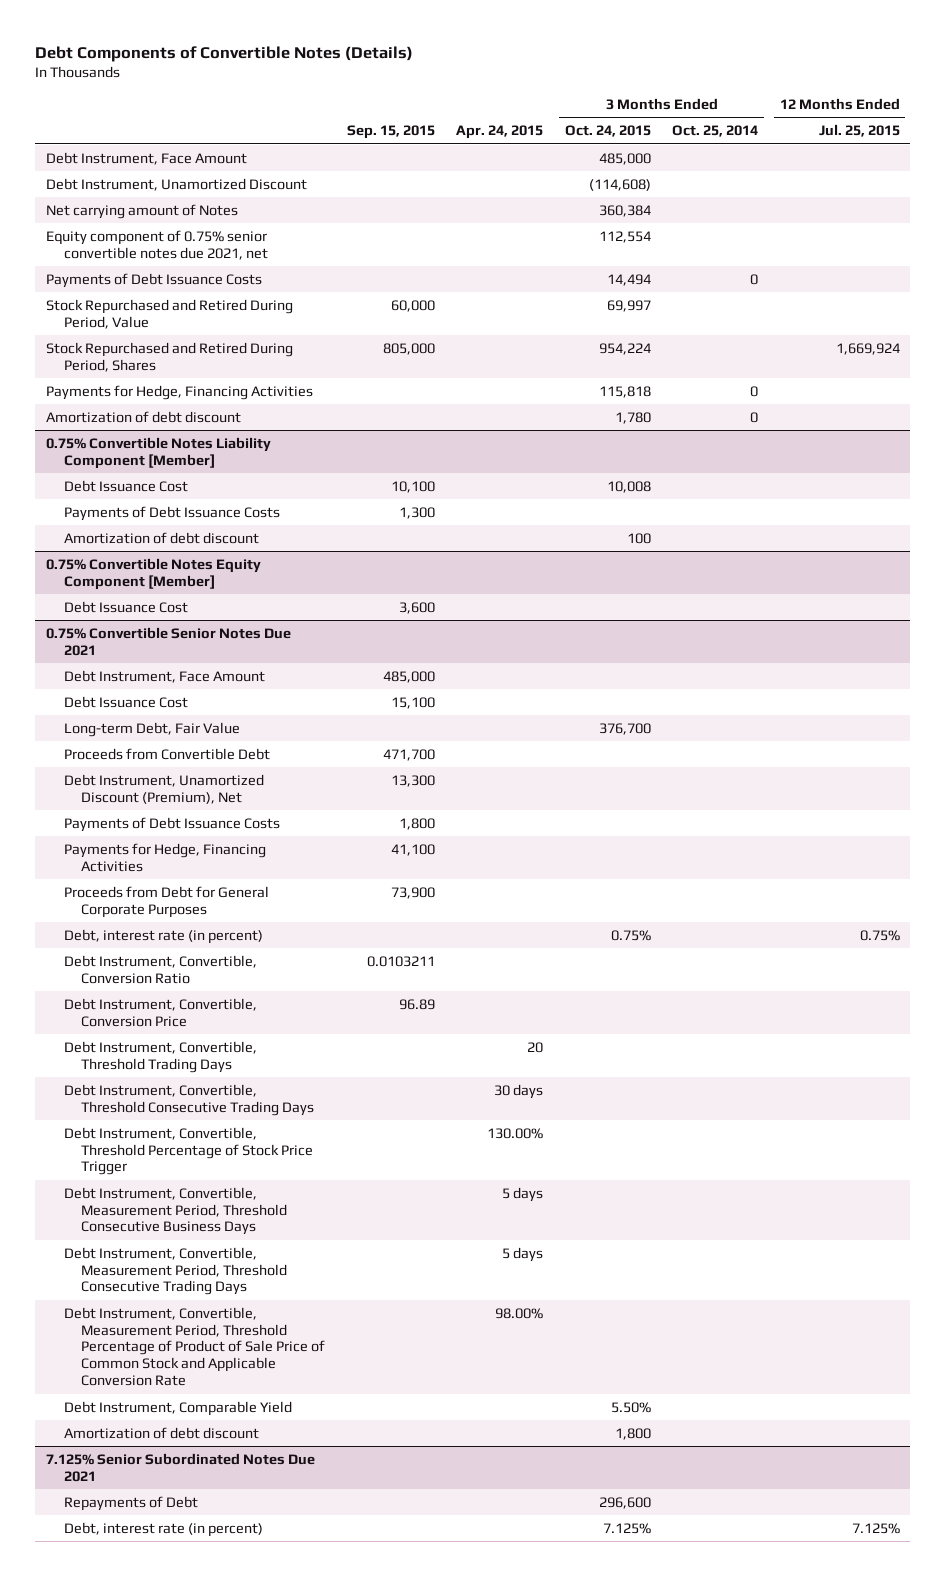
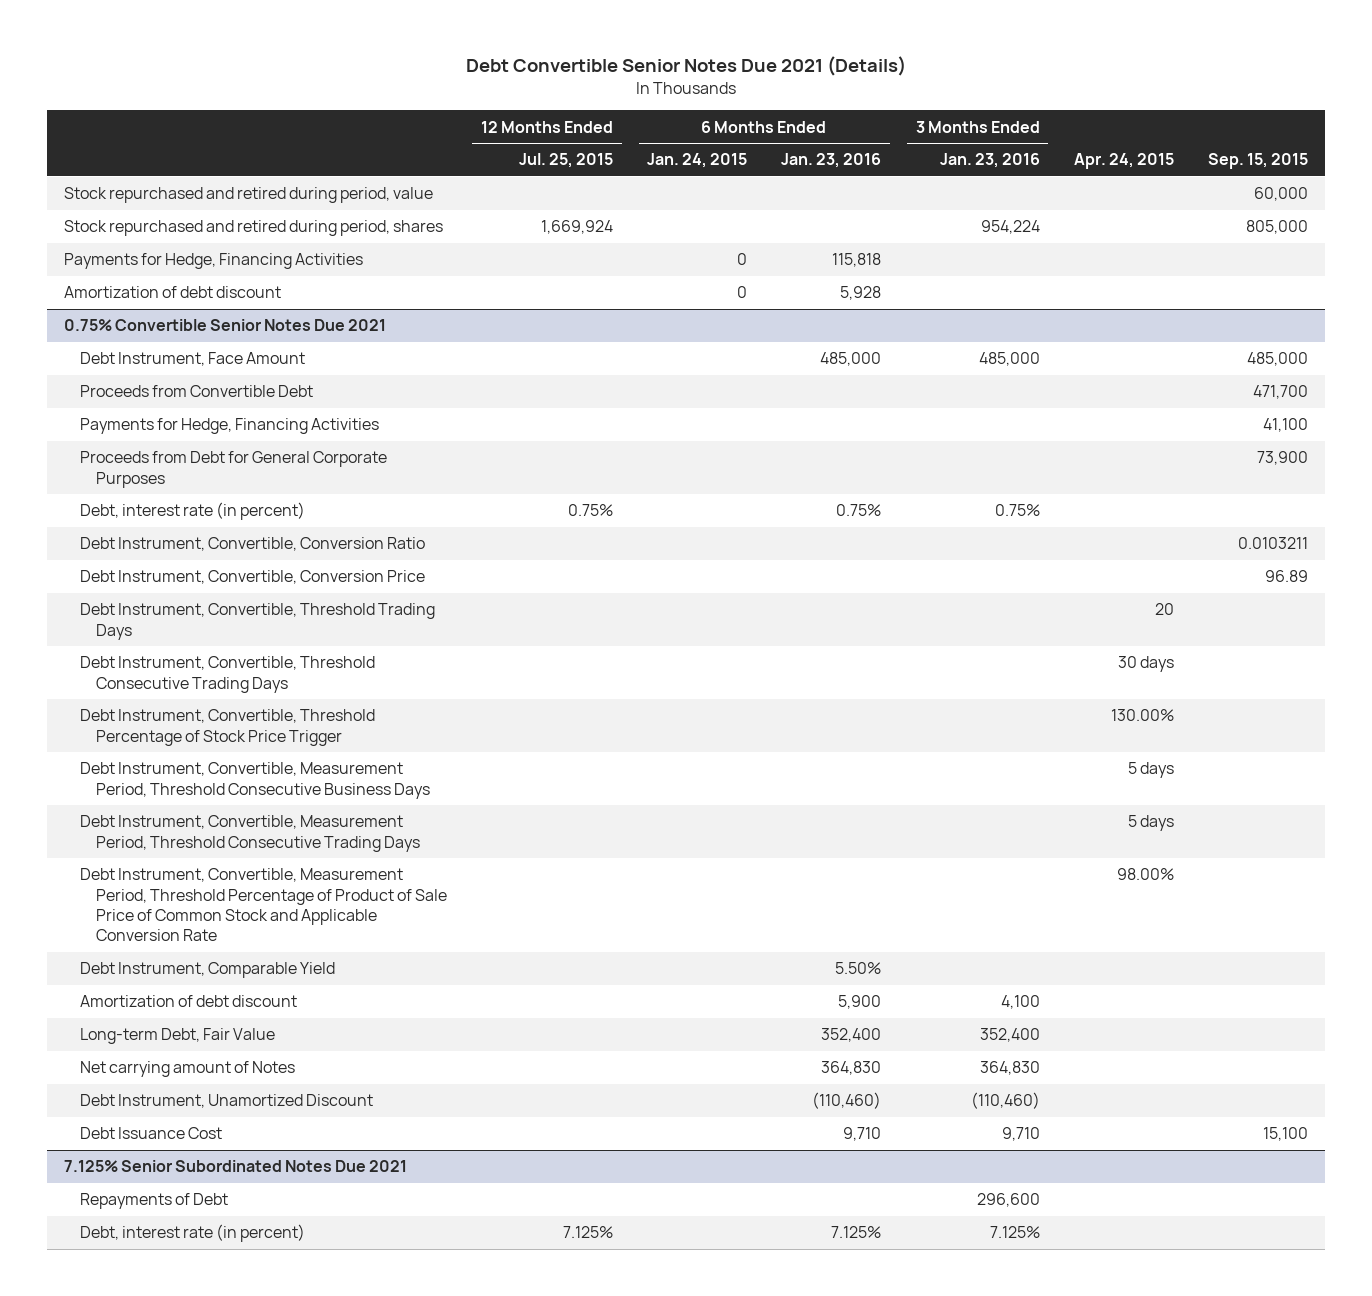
- Debt Components of Convertible Notes (Details)
+ Debt Convertible Senior Notes Due 2021 (Details)
- | Sep. 15, 2015 | Apr. 24, 2015 | 3 Months Ended Oct. 24, 2015 | 3 Months Ended Oct. 25, 2014 | 12 Months Ended Jul. 25, 2015
+ | 12 Months Ended Jul. 25, 2015 | 6 Months Ended Jan. 24, 2015 | 6 Months Ended Jan. 23, 2016 | 3 Months Ended Jan. 23, 2016 | Apr. 24, 2015 | Sep. 15, 2015
- Debt Instrument, Face Amount | | | 485,000 | |
- Debt Instrument, Unamortized Discount | | | (114,608) | |
- Net carrying amount of Notes | | | 360,384 | |
- Equity component of 0.75% senior convertible notes due 2021, net | | | 112,554 | |
- Payments of Debt Issuance Costs | | | 14,494 | 0 |
- Stock Repurchased and Retired During Period, Value | 60,000 | | 69,997 | |
- Stock Repurchased and Retired During Period, Shares | 805,000 | | 954,224 | | 1,669,924
+ Stock repurchased and retired during period, value | | | | | | 60,000
+ Stock repurchased and retired during period, shares | 1,669,924 | | | 954,224 | | 805,000
- 0.75% Convertible Notes Liability Component [Member]
- Debt Issuance Cost | 10,100 | | 10,008 | |
- Payments of Debt Issuance Costs | 1,300 | | | |
- Amortization of debt discount | | | 100 | |
- 0.75% Convertible Notes Equity Component [Member]
- Debt Issuance Cost | 3,600 | | | |
@ 0.75% Convertible Senior Notes Due 2021
- Debt Instrument, Unamortized Discount (Premium), Net | 13,300 | | | |
- Payments of Debt Issuance Costs | 1,800 | | | |
moved down: Long-term Debt, Fair Value | | | 352,400 | 352,400 | |
+ Net carrying amount of Notes | | | 364,830 | 364,830 | |
+ Debt Instrument, Unamortized Discount | | | (110,460) | (110,460) | |
moved down: Debt Issuance Cost | | | 9,710 | 9,710 | | 15,100

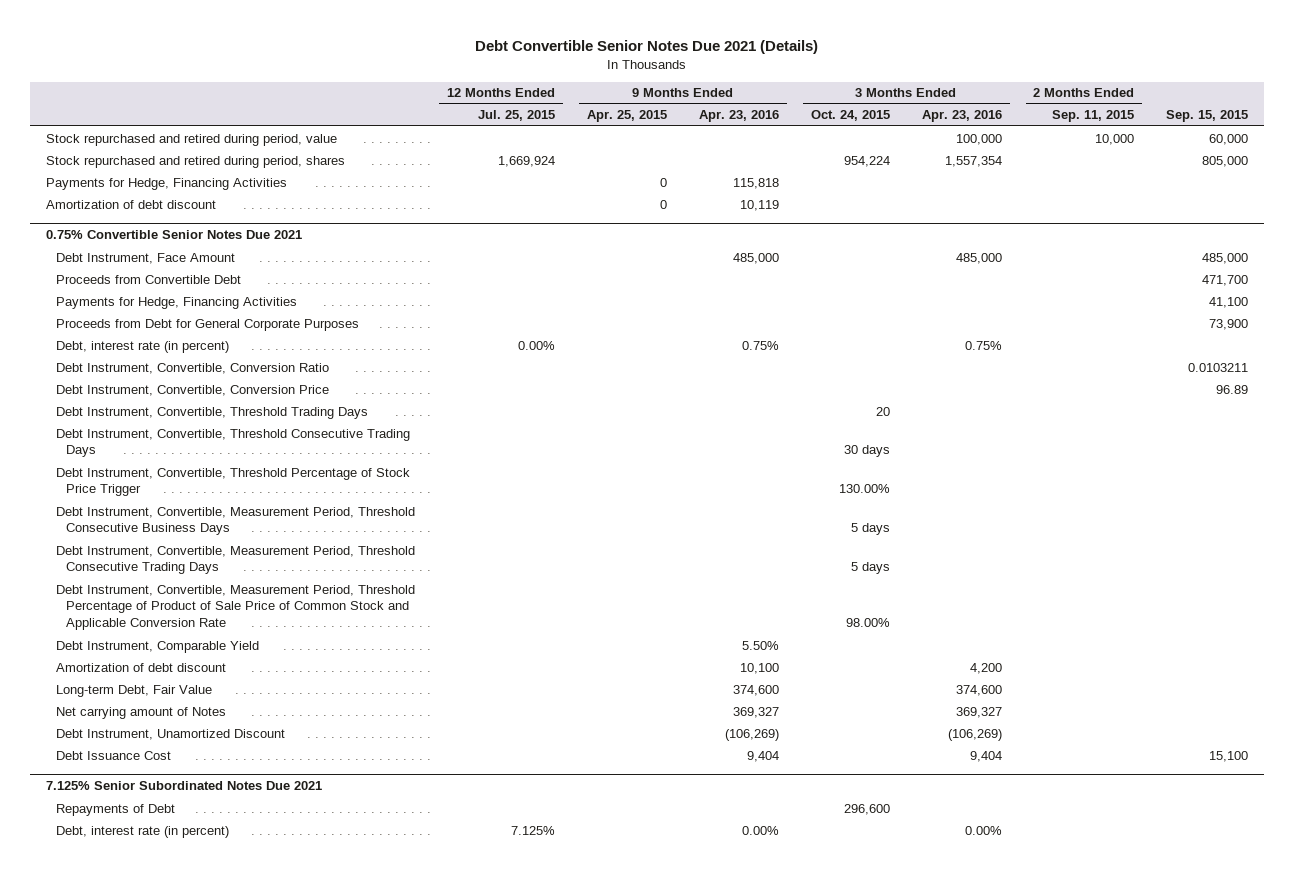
- | 12 Months Ended Jul. 25, 2015 | 6 Months Ended Jan. 24, 2015 | 6 Months Ended Jan. 23, 2016 | 3 Months Ended Jan. 23, 2016 | Apr. 24, 2015 | Sep. 15, 2015
+ | 12 Months Ended Jul. 25, 2015 | 9 Months Ended Apr. 25, 2015 | 9 Months Ended Apr. 23, 2016 | 3 Months Ended Oct. 24, 2015 | 3 Months Ended Apr. 23, 2016 | 2 Months Ended Sep. 11, 2015 | Sep. 15, 2015
@ 0.75% Convertible Senior Notes Due 2021
- Debt, interest rate (in percent) | 0.75% | | 0.75% | 0.75% | |
+ Debt, interest rate (in percent) | 0.00% | | 0.75% | | 0.75% | |

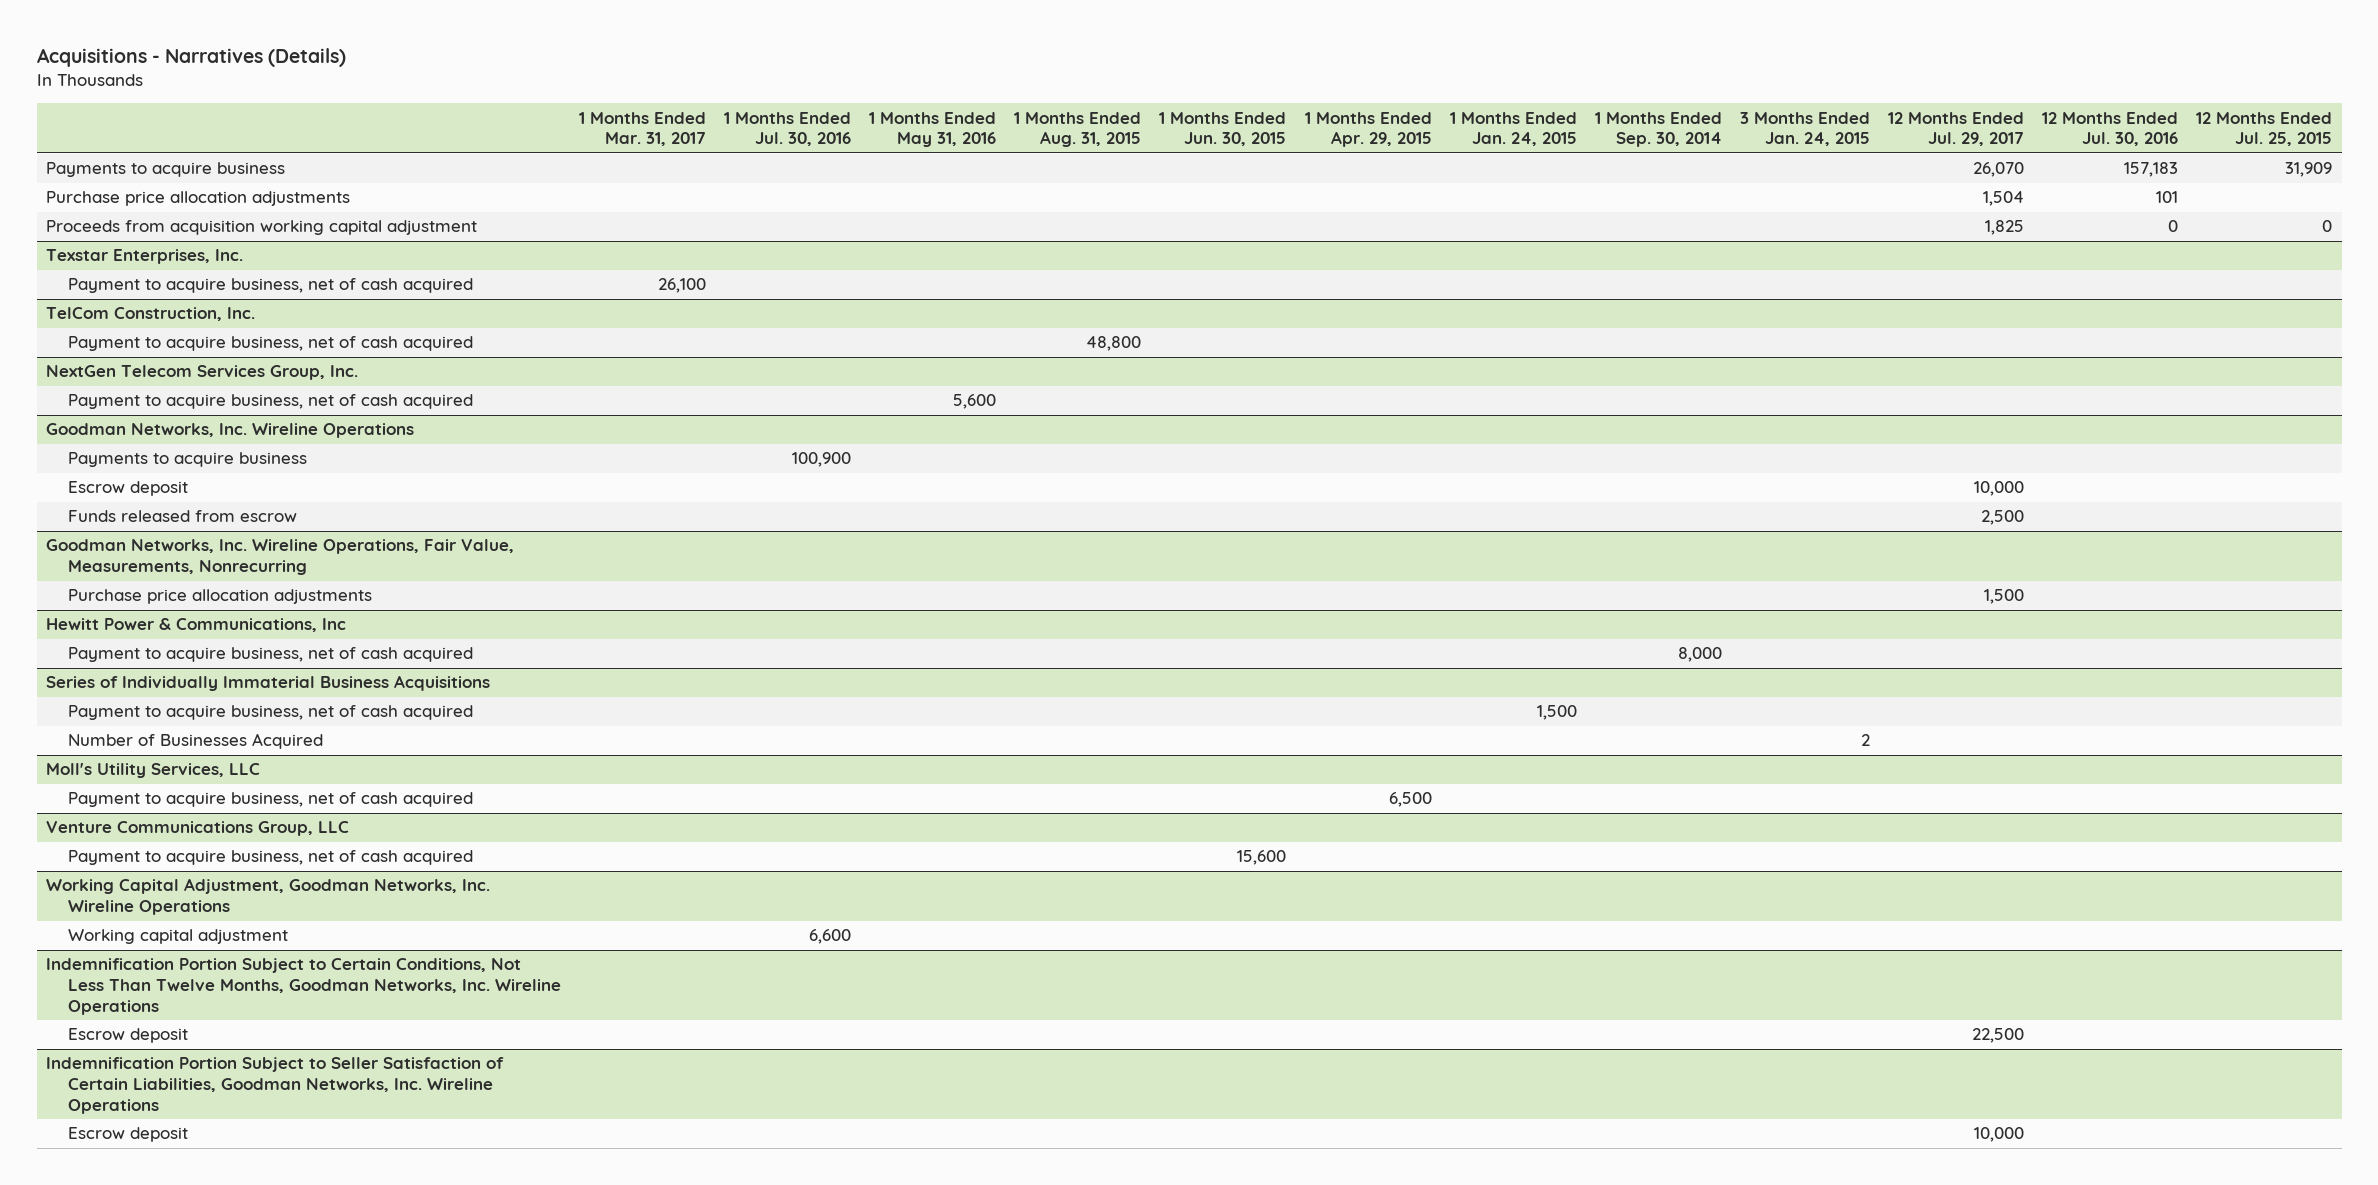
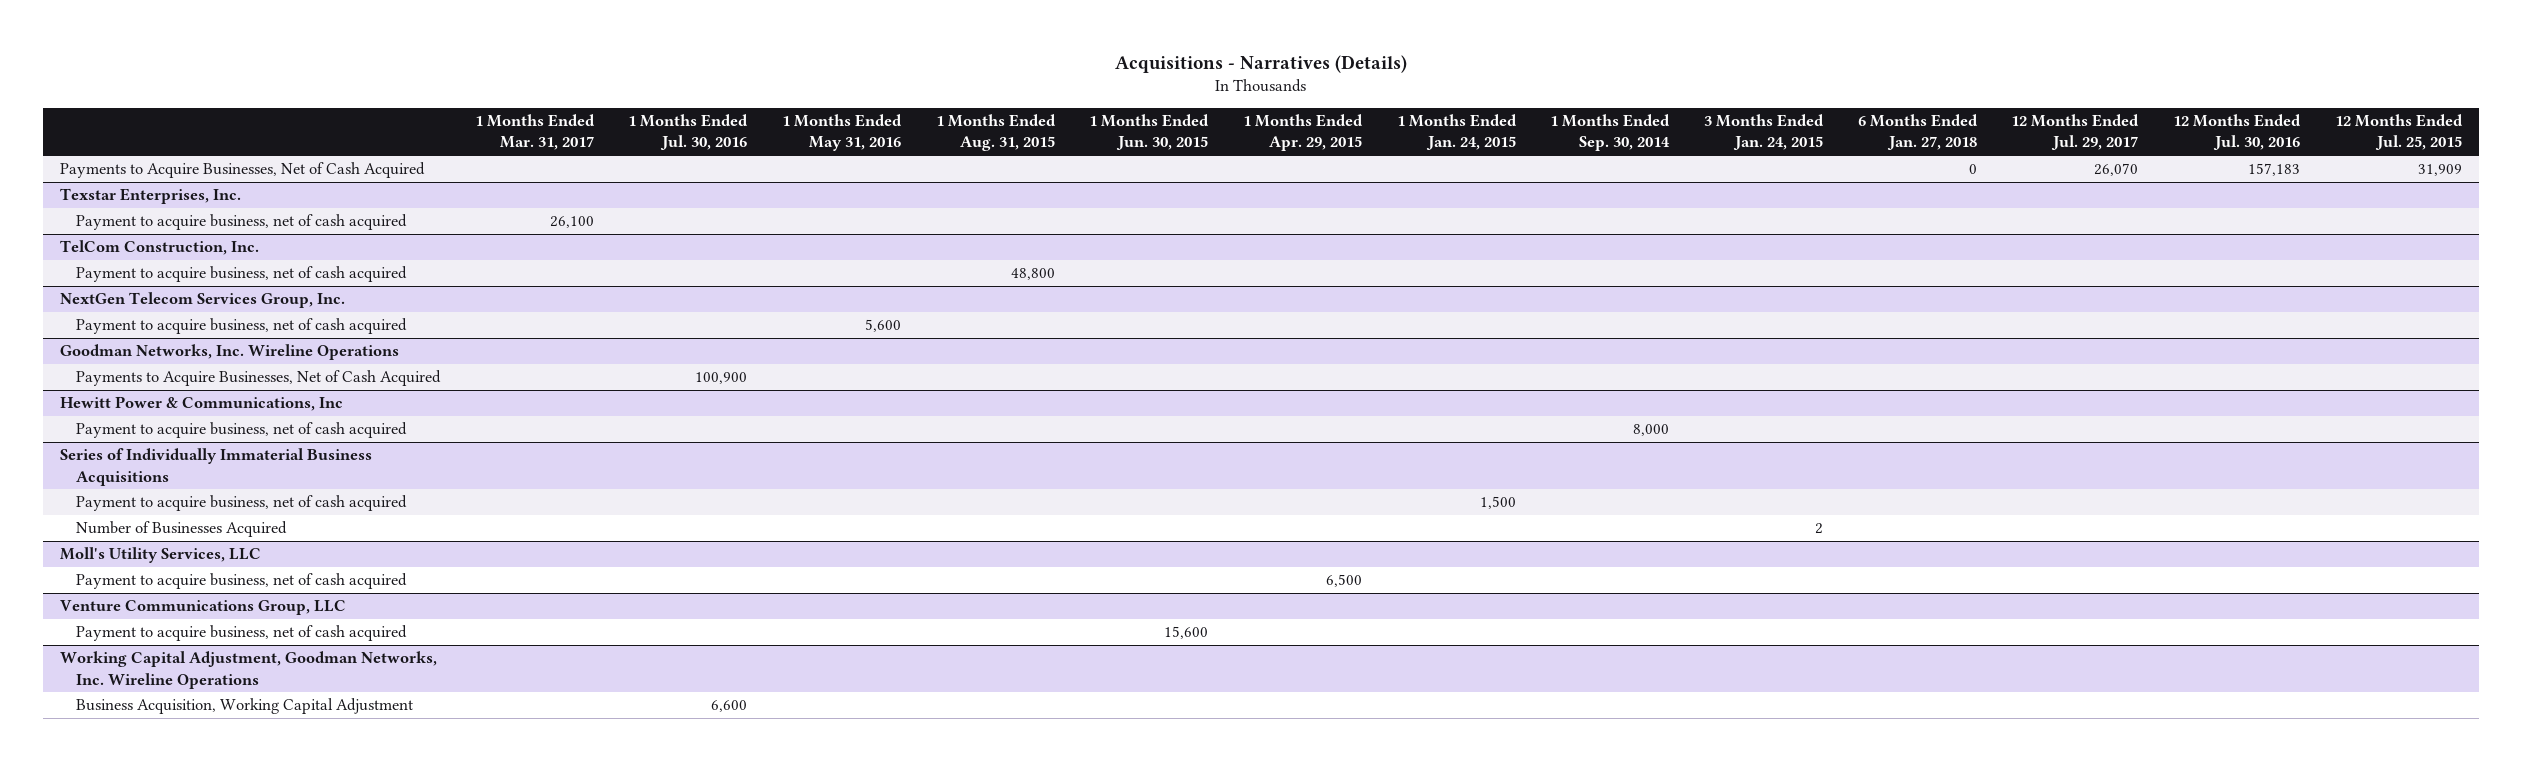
- | 1 Months Ended Mar. 31, 2017 | 1 Months Ended Jul. 30, 2016 | 1 Months Ended May 31, 2016 | 1 Months Ended Aug. 31, 2015 | 1 Months Ended Jun. 30, 2015 | 1 Months Ended Apr. 29, 2015 | 1 Months Ended Jan. 24, 2015 | 1 Months Ended Sep. 30, 2014 | 3 Months Ended Jan. 24, 2015 | 12 Months Ended Jul. 29, 2017 | 12 Months Ended Jul. 30, 2016 | 12 Months Ended Jul. 25, 2015
+ | 1 Months Ended Mar. 31, 2017 | 1 Months Ended Jul. 30, 2016 | 1 Months Ended May 31, 2016 | 1 Months Ended Aug. 31, 2015 | 1 Months Ended Jun. 30, 2015 | 1 Months Ended Apr. 29, 2015 | 1 Months Ended Jan. 24, 2015 | 1 Months Ended Sep. 30, 2014 | 3 Months Ended Jan. 24, 2015 | 6 Months Ended Jan. 27, 2018 | 12 Months Ended Jul. 29, 2017 | 12 Months Ended Jul. 30, 2016 | 12 Months Ended Jul. 25, 2015
- Payments to acquire business | | | | | | | | | | 26,070 | 157,183 | 31,909
- Purchase price allocation adjustments | | | | | | | | | | 1,504 | 101 |
- Proceeds from acquisition working capital adjustment | | | | | | | | | | 1,825 | 0 | 0
+ Payments to Acquire Businesses, Net of Cash Acquired | | | | | | | | | | 0 | 26,070 | 157,183 | 31,909
@ Goodman Networks, Inc. Wireline Operations
- Payments to acquire business | | 100,900 | | | | | | | | | |
- Escrow deposit | | | | | | | | | | 10,000 | |
- Funds released from escrow | | | | | | | | | | 2,500 | |
- Goodman Networks, Inc. Wireline Operations, Fair Value, Measurements, Nonrecurring
- Purchase price allocation adjustments | | | | | | | | | | 1,500 | |
@ Goodman Networks, Inc. Wireline Operations
+ Payments to Acquire Businesses, Net of Cash Acquired | | 100,900 | | | | | | | | | | |
@ Working Capital Adjustment, Goodman Networks, Inc. Wireline Operations
- Working capital adjustment | | 6,600 | | | | | | | | | |
- Indemnification Portion Subject to Certain Conditions, Not Less Than Twelve Months, Goodman Networks, Inc. Wireline Operations
- Escrow deposit | | | | | | | | | | 22,500 | |
- Indemnification Portion Subject to Seller Satisfaction of Certain Liabilities, Goodman Networks, Inc. Wireline Operations
- Escrow deposit | | | | | | | | | | 10,000 | |
@ Working Capital Adjustment, Goodman Networks, Inc. Wireline Operations
+ Business Acquisition, Working Capital Adjustment | | 6,600 | | | | | | | | | | |

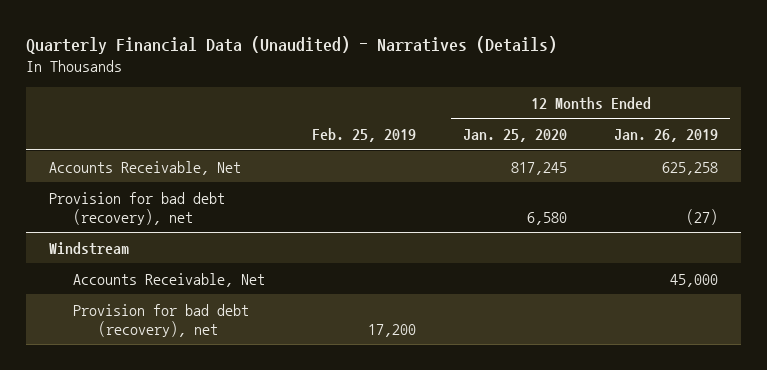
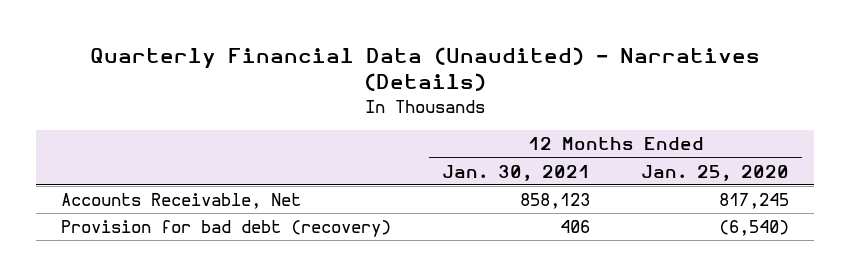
- | Feb. 25, 2019 | 12 Months Ended Jan. 25, 2020 | 12 Months Ended Jan. 26, 2019
+ | 12 Months Ended Jan. 30, 2021 | 12 Months Ended Jan. 25, 2020
- Provision for bad debt (recovery), net | | 6,580 | (27)
- Windstream
- Accounts Receivable, Net | | | 45,000
- Provision for bad debt (recovery), net | 17,200 | |
+ Provision for bad debt (recovery) | 406 | (6,540)

